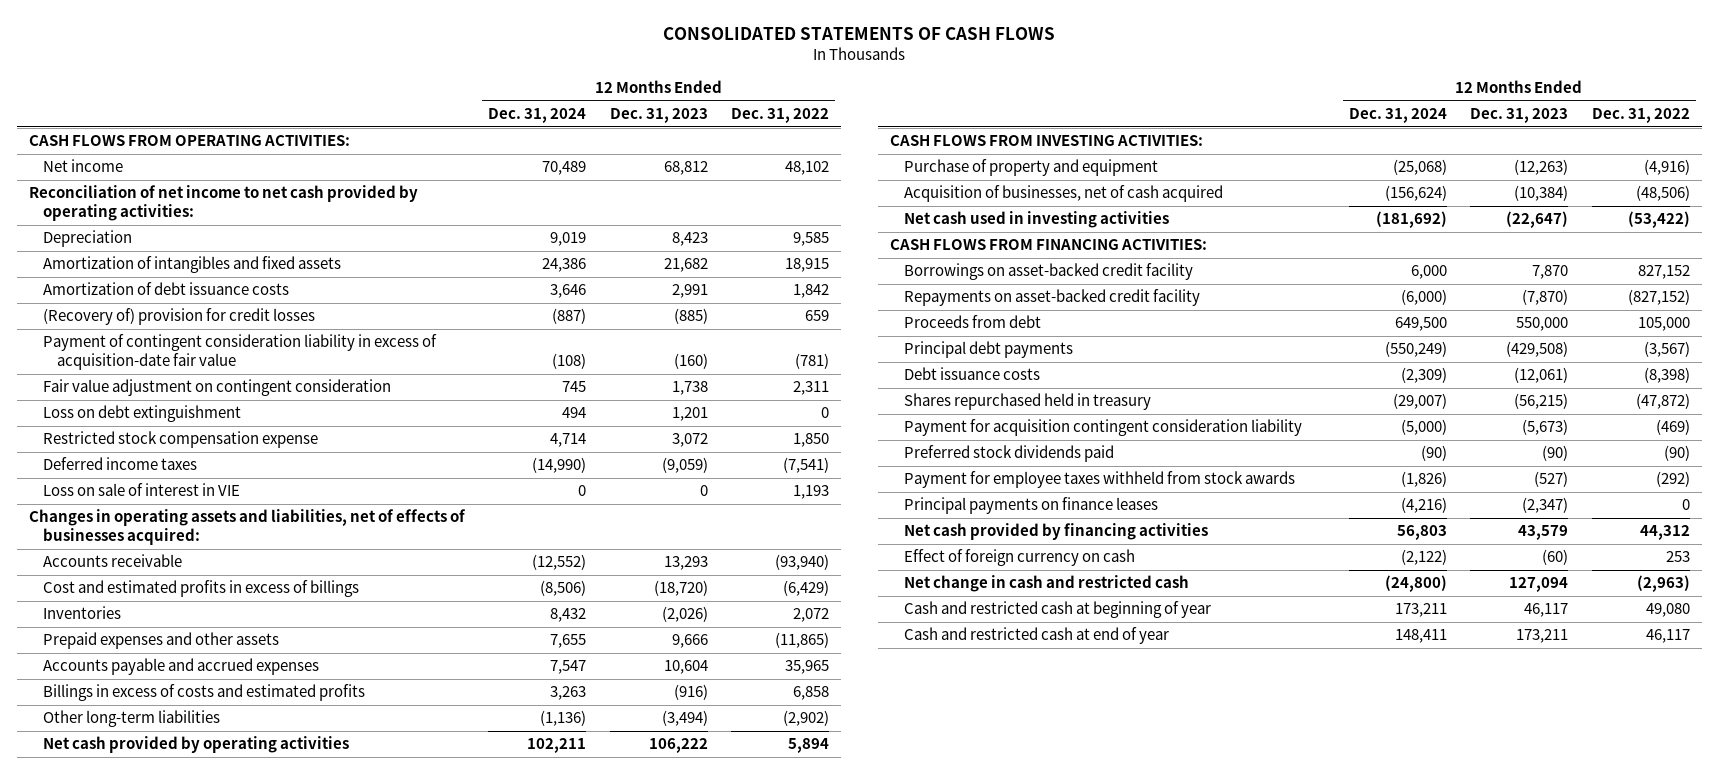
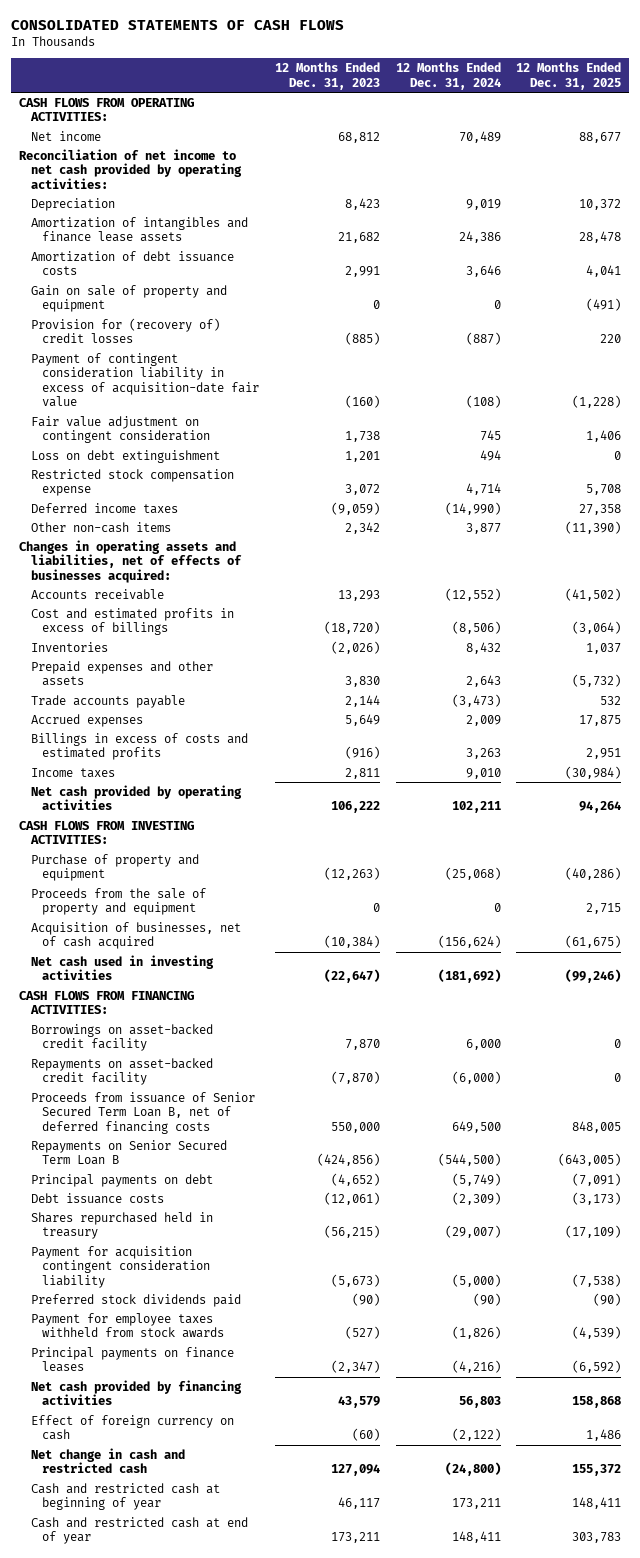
- | 12 Months Ended Dec. 31, 2024 | 12 Months Ended Dec. 31, 2023 | 12 Months Ended Dec. 31, 2022
+ | 12 Months Ended Dec. 31, 2023 | 12 Months Ended Dec. 31, 2024 | 12 Months Ended Dec. 31, 2025
- Amortization of intangibles and fixed assets | 24,386 | 21,682 | 18,915
+ Amortization of intangibles and finance lease assets | 21,682 | 24,386 | 28,478
- (Recovery of) provision for credit losses | (887) | (885) | 659
+ Gain on sale of property and equipment | 0 | 0 | (491)
+ Provision for (recovery of) credit losses | (885) | (887) | 220
- Loss on sale of interest in VIE | 0 | 0 | 1,193
+ Other non-cash items | 2,342 | 3,877 | (11,390)
- Prepaid expenses and other assets | 7,655 | 9,666 | (11,865)
- Accounts payable and accrued expenses | 7,547 | 10,604 | 35,965
+ Prepaid expenses and other assets | 3,830 | 2,643 | (5,732)
+ Trade accounts payable | 2,144 | (3,473) | 532
+ Accrued expenses | 5,649 | 2,009 | 17,875
- Other long-term liabilities | (1,136) | (3,494) | (2,902)
+ Income taxes | 2,811 | 9,010 | (30,984)
+ Proceeds from the sale of property and equipment | 0 | 0 | 2,715
- Proceeds from debt | 649,500 | 550,000 | 105,000
- Principal debt payments | (550,249) | (429,508) | (3,567)
+ Proceeds from issuance of Senior Secured Term Loan B, net of deferred financing costs | 550,000 | 649,500 | 848,005
+ Repayments on Senior Secured Term Loan B | (424,856) | (544,500) | (643,005)
+ Principal payments on debt | (4,652) | (5,749) | (7,091)

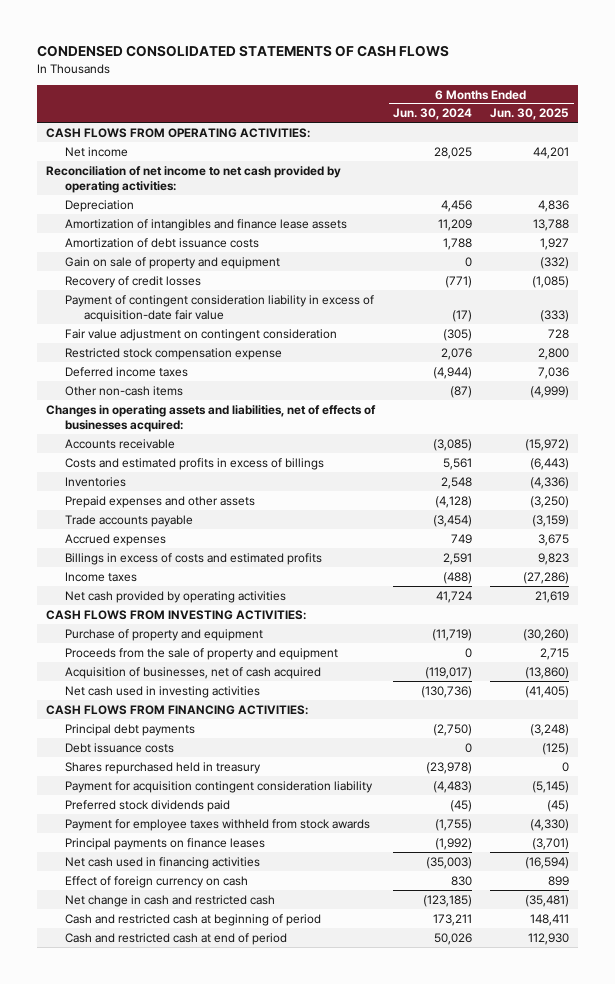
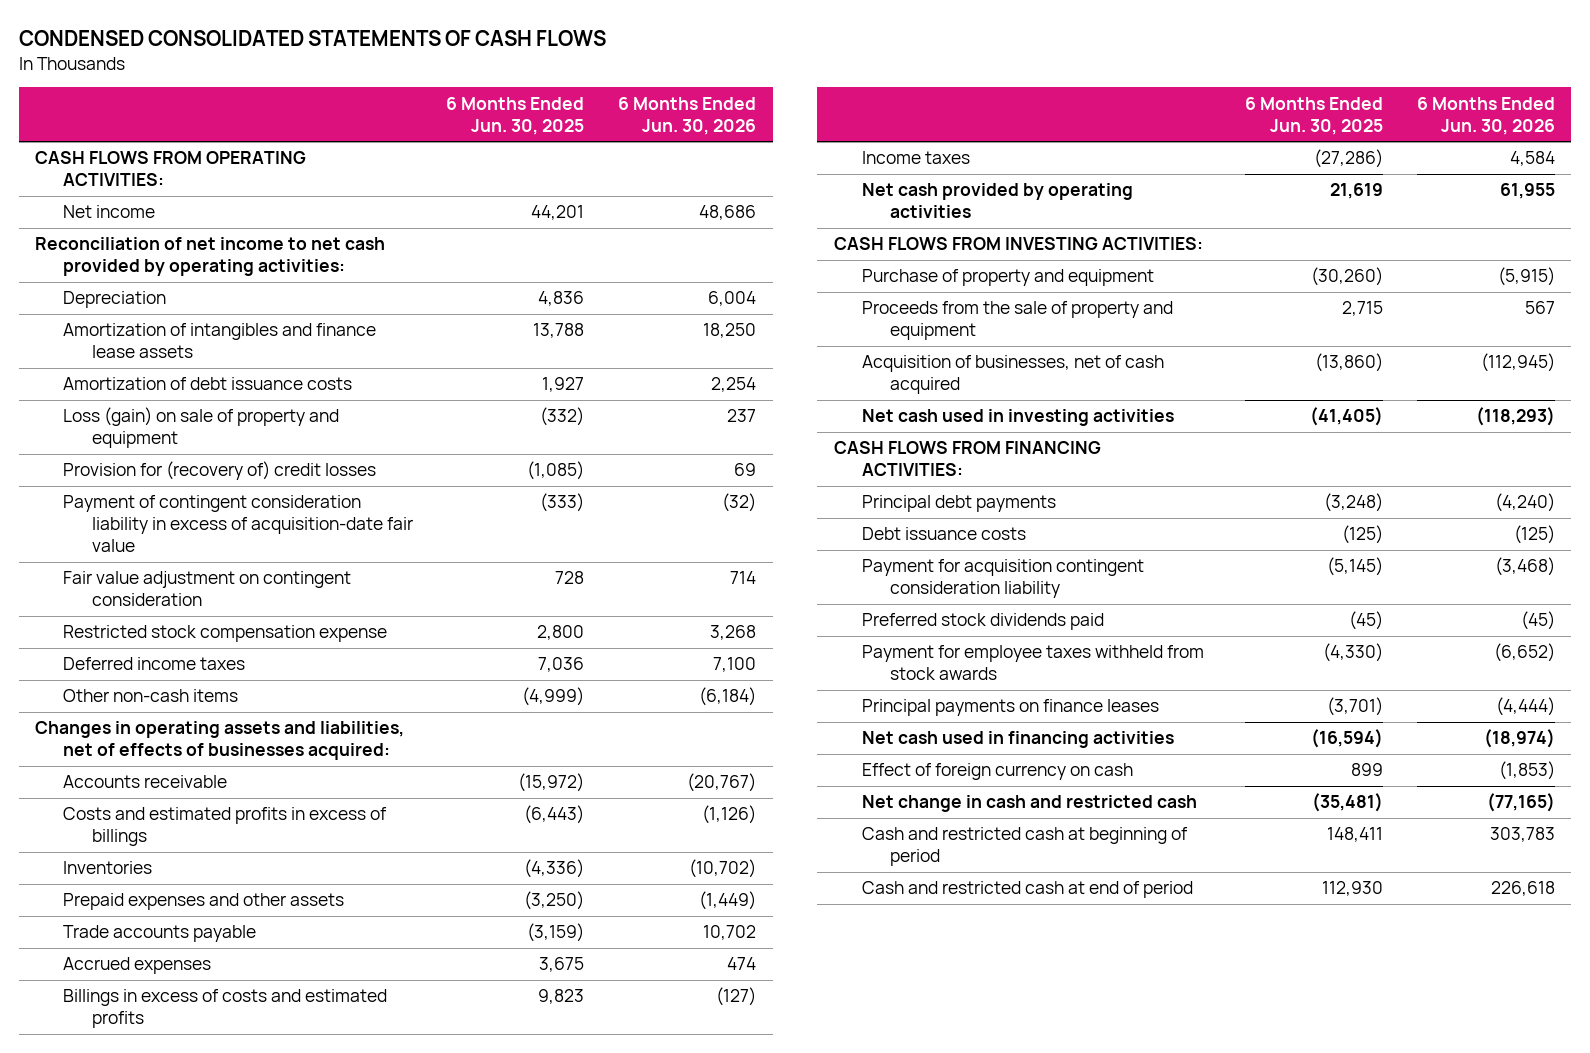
- | 6 Months Ended Jun. 30, 2024 | 6 Months Ended Jun. 30, 2025
+ | 6 Months Ended Jun. 30, 2025 | 6 Months Ended Jun. 30, 2026
- Gain on sale of property and equipment | 0 | (332)
- Recovery of credit losses | (771) | (1,085)
+ Loss (gain) on sale of property and equipment | (332) | 237
+ Provision for (recovery of) credit losses | (1,085) | 69
- Shares repurchased held in treasury | (23,978) | 0

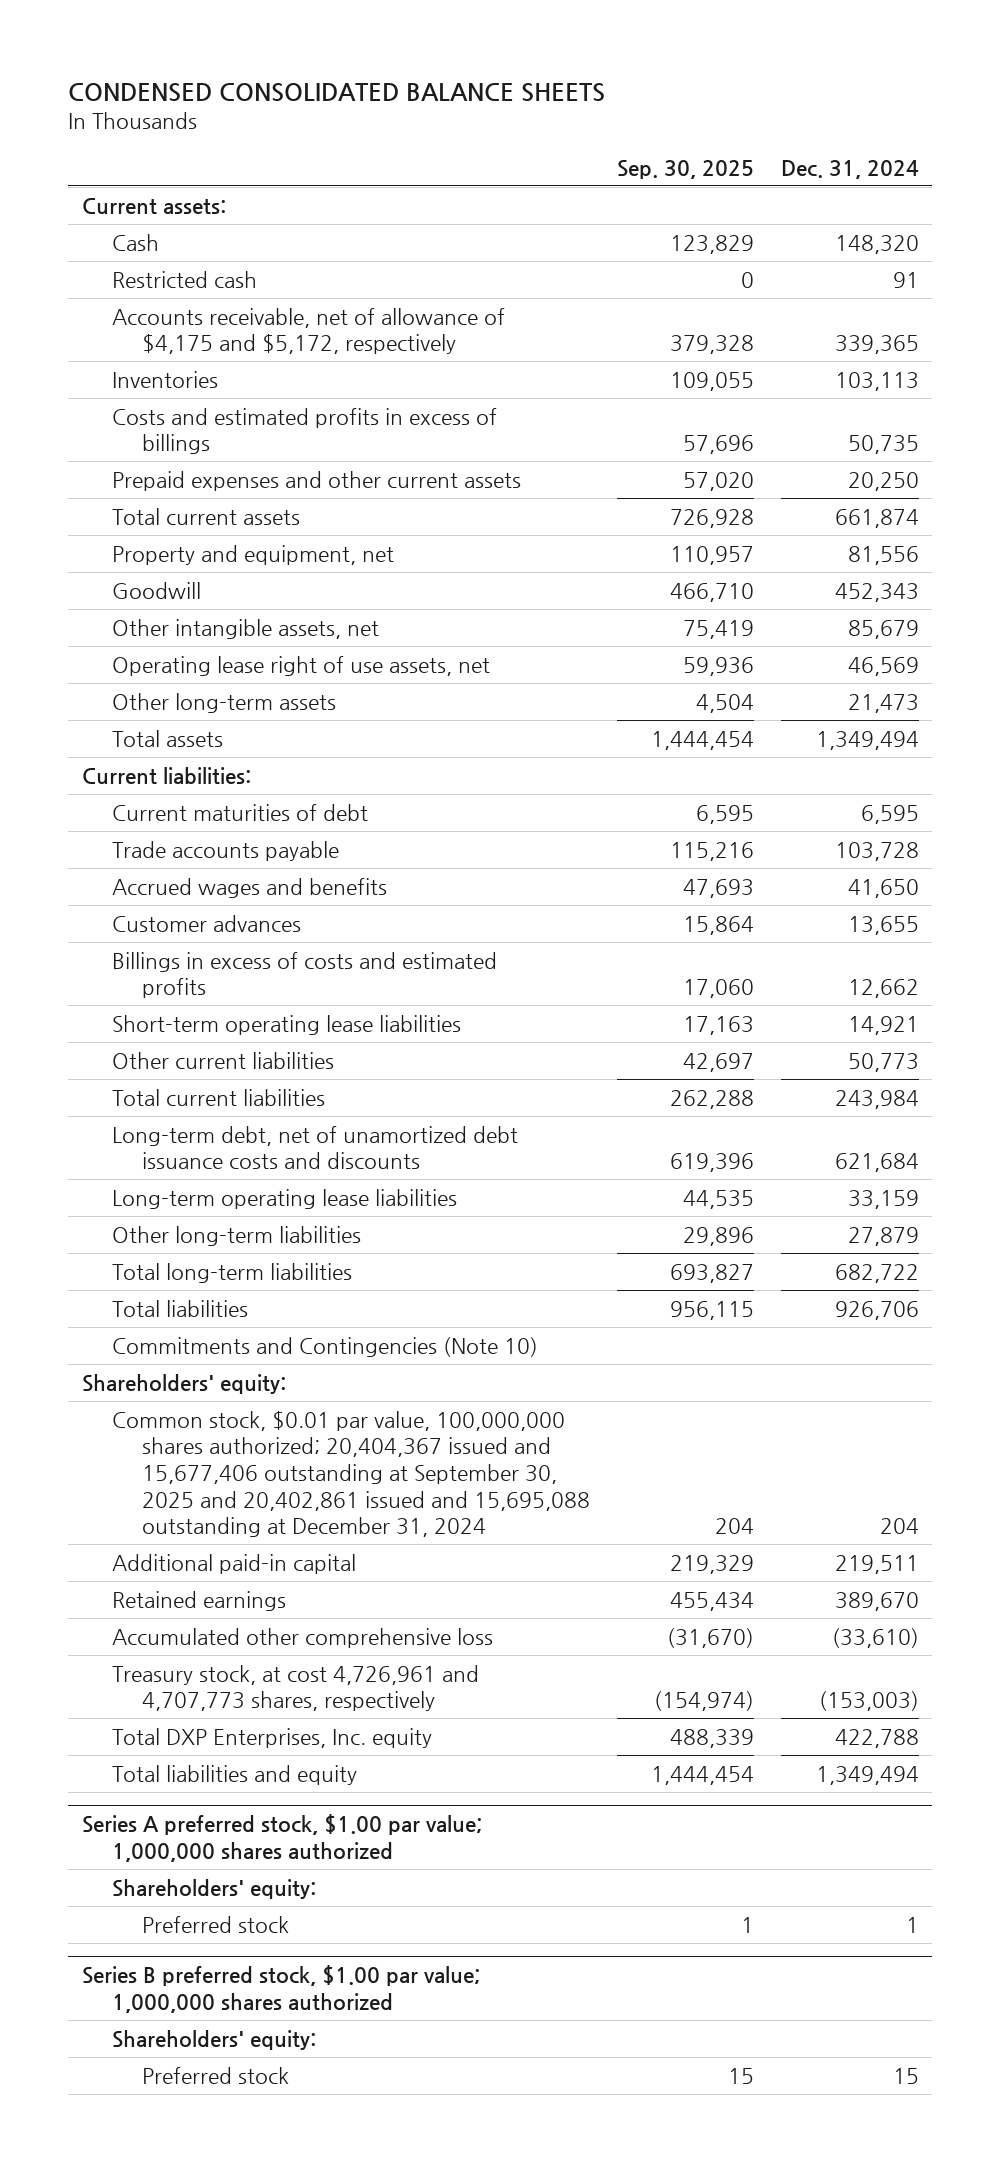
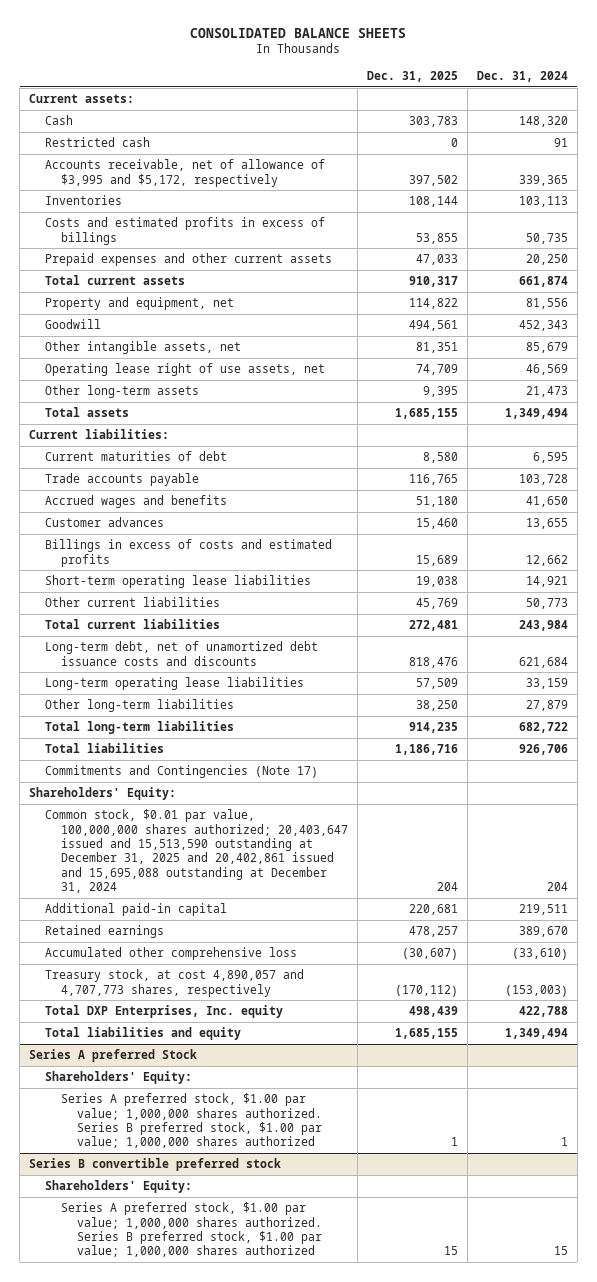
- CONDENSED CONSOLIDATED BALANCE SHEETS
+ CONSOLIDATED BALANCE SHEETS
- | Sep. 30, 2025 | Dec. 31, 2024
+ | Dec. 31, 2025 | Dec. 31, 2024
- Accounts receivable, net of allowance of $4,175 and $5,172, respectively | 379,328 | 339,365
+ Accounts receivable, net of allowance of $3,995 and $5,172, respectively | 397,502 | 339,365
- Commitments and Contingencies (Note 10)
- Shareholders' equity:
- Common stock, $0.01 par value, 100,000,000 shares authorized; 20,404,367 issued and 15,677,406 outstanding at September 30, 2025 and 20,402,861 issued and 15,695,088 outstanding at December 31, 2024 | 204 | 204
+ Commitments and Contingencies (Note 17)
+ Shareholders' Equity:
+ Common stock, $0.01 par value, 100,000,000 shares authorized; 20,403,647 issued and 15,513,590 outstanding at December 31, 2025 and 20,402,861 issued and 15,695,088 outstanding at December 31, 2024 | 204 | 204
- Treasury stock, at cost 4,726,961 and 4,707,773 shares, respectively | (154,974) | (153,003)
+ Treasury stock, at cost 4,890,057 and 4,707,773 shares, respectively | (170,112) | (153,003)
- Series A preferred stock, $1.00 par value; 1,000,000 shares authorized
- Shareholders' equity:
- Preferred stock | 1 | 1
- Series B preferred stock, $1.00 par value; 1,000,000 shares authorized
- Shareholders' equity:
- Preferred stock | 15 | 15
+ Series A preferred Stock
+ Shareholders' Equity:
+ Series A preferred stock, $1.00 par value; 1,000,000 shares authorized. Series B preferred stock, $1.00 par value; 1,000,000 shares authorized | 1 | 1
+ Series B convertible preferred stock
+ Shareholders' Equity:
+ Series A preferred stock, $1.00 par value; 1,000,000 shares authorized. Series B preferred stock, $1.00 par value; 1,000,000 shares authorized | 15 | 15

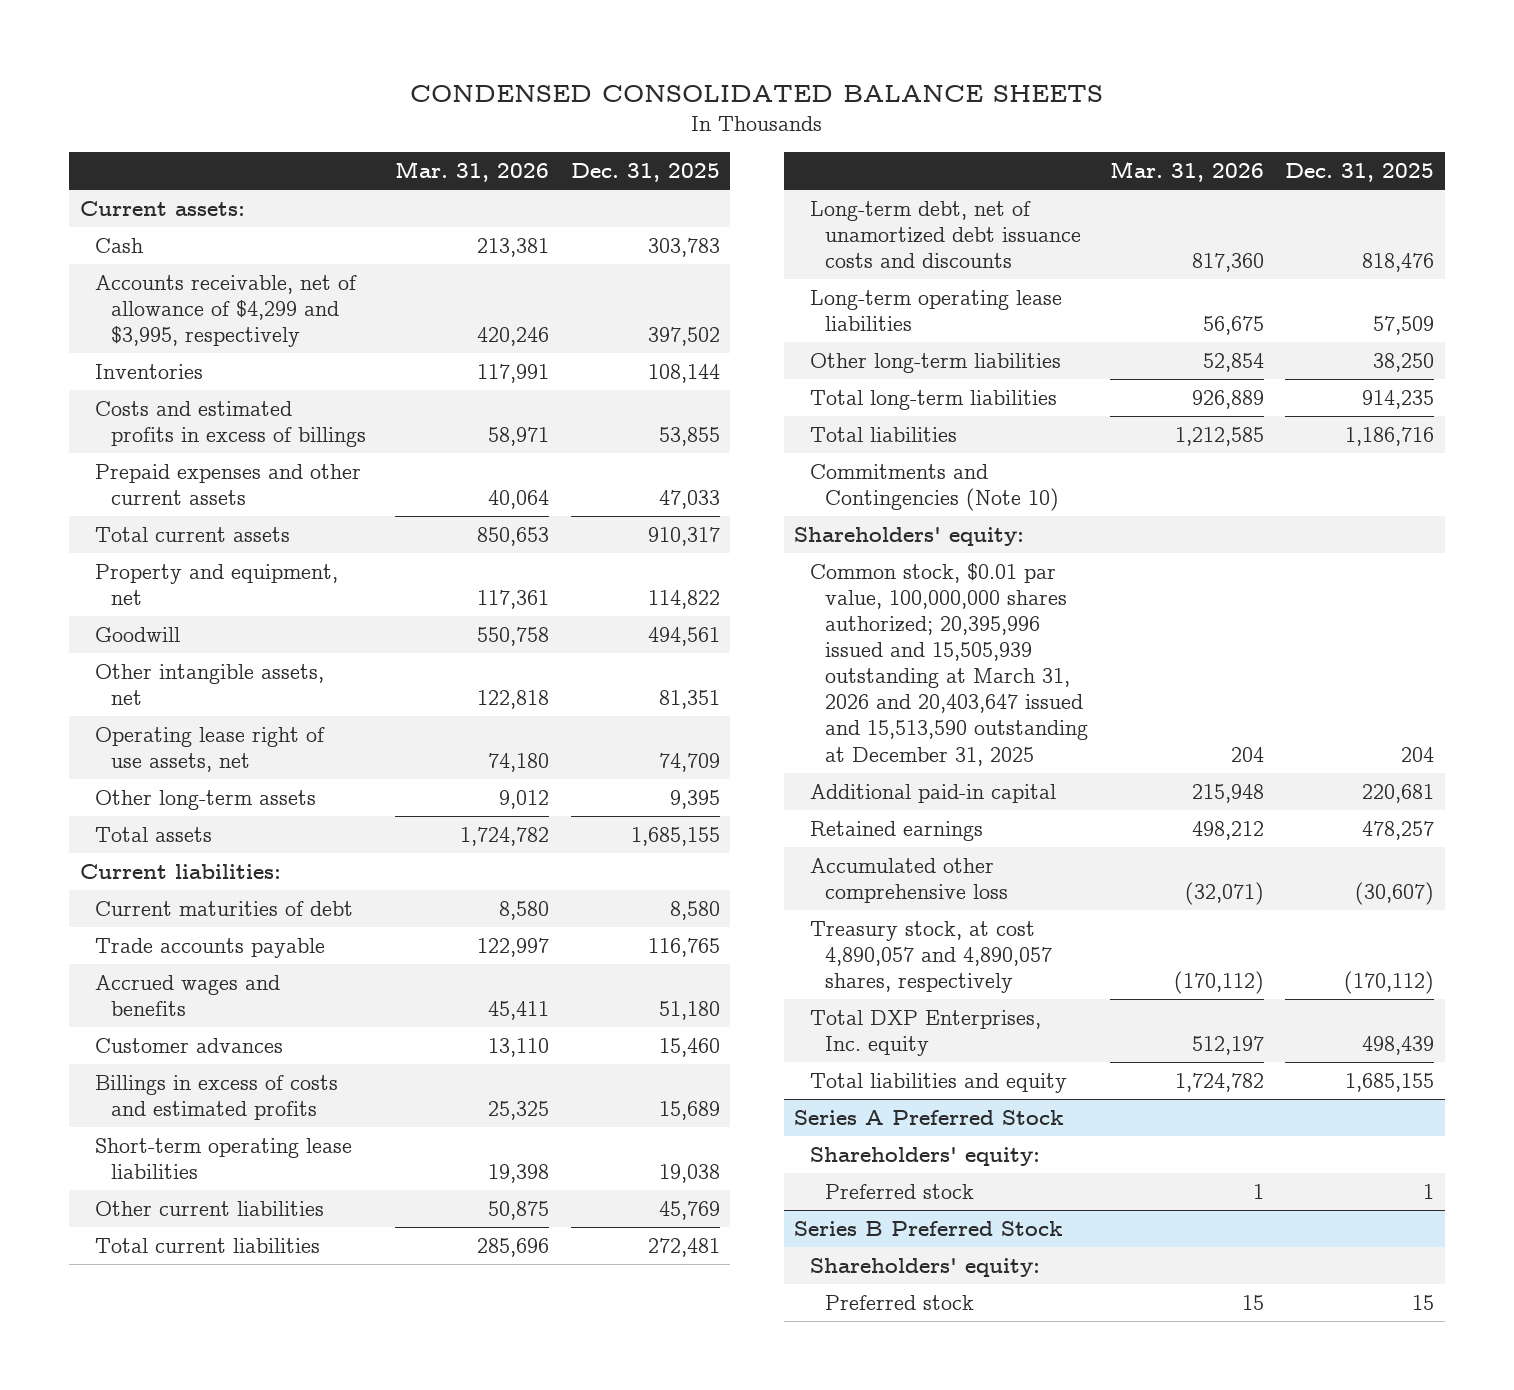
- CONSOLIDATED BALANCE SHEETS
+ CONDENSED CONSOLIDATED BALANCE SHEETS
- | Dec. 31, 2025 | Dec. 31, 2024
+ | Mar. 31, 2026 | Dec. 31, 2025
- Restricted cash | 0 | 91
- Accounts receivable, net of allowance of $3,995 and $5,172, respectively | 397,502 | 339,365
+ Accounts receivable, net of allowance of $4,299 and $3,995, respectively | 420,246 | 397,502
- Commitments and Contingencies (Note 17)
- Shareholders' Equity:
- Common stock, $0.01 par value, 100,000,000 shares authorized; 20,403,647 issued and 15,513,590 outstanding at December 31, 2025 and 20,402,861 issued and 15,695,088 outstanding at December 31, 2024 | 204 | 204
+ Commitments and Contingencies (Note 10)
+ Shareholders' equity:
+ Common stock, $0.01 par value, 100,000,000 shares authorized; 20,395,996 issued and 15,505,939 outstanding at March 31, 2026 and 20,403,647 issued and 15,513,590 outstanding at December 31, 2025 | 204 | 204
- Treasury stock, at cost 4,890,057 and 4,707,773 shares, respectively | (170,112) | (153,003)
+ Treasury stock, at cost 4,890,057 and 4,890,057 shares, respectively | (170,112) | (170,112)
- Series A preferred Stock
- Shareholders' Equity:
- Series A preferred stock, $1.00 par value; 1,000,000 shares authorized. Series B preferred stock, $1.00 par value; 1,000,000 shares authorized | 1 | 1
- Series B convertible preferred stock
- Shareholders' Equity:
- Series A preferred stock, $1.00 par value; 1,000,000 shares authorized. Series B preferred stock, $1.00 par value; 1,000,000 shares authorized | 15 | 15
+ Series A Preferred Stock
+ Shareholders' equity:
+ Preferred stock | 1 | 1
+ Series B Preferred Stock
+ Shareholders' equity:
+ Preferred stock | 15 | 15

